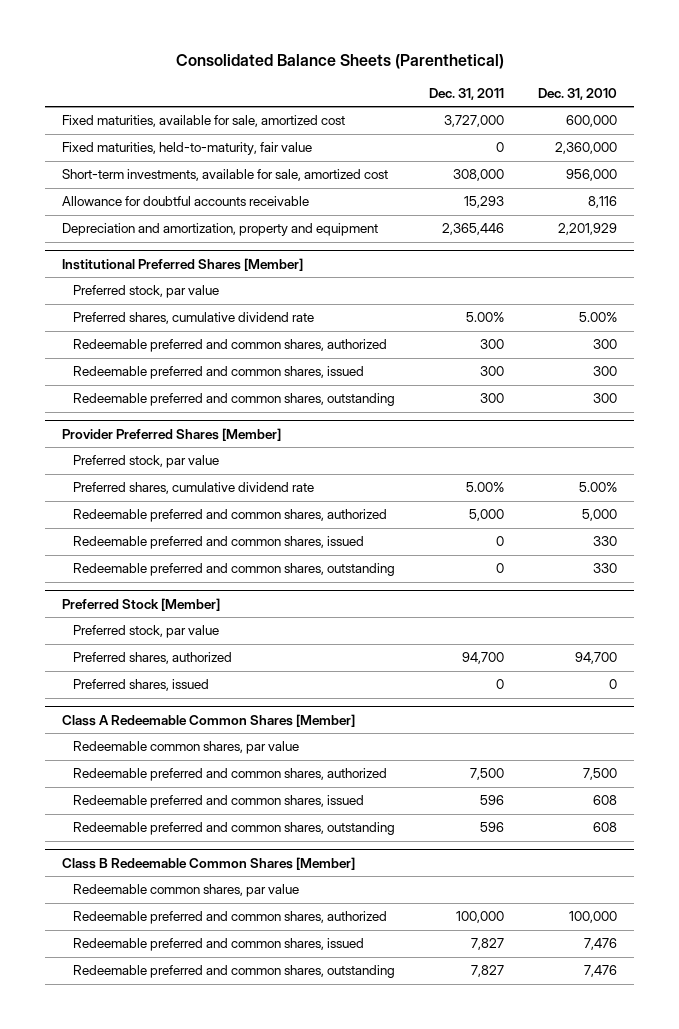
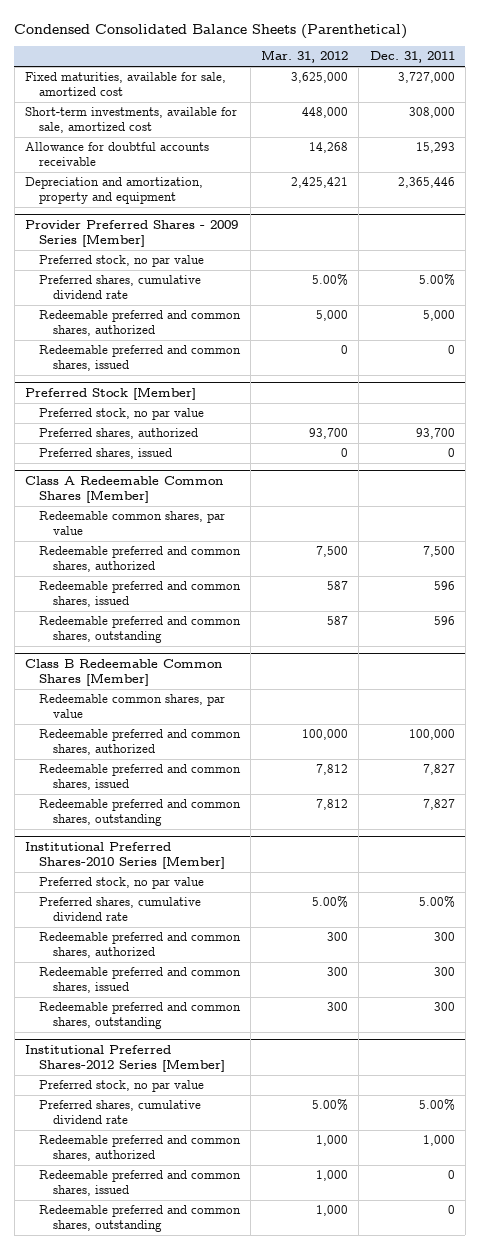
- Consolidated Balance Sheets (Parenthetical)
+ Condensed Consolidated Balance Sheets (Parenthetical)
- | Dec. 31, 2011 | Dec. 31, 2010
+ | Mar. 31, 2012 | Dec. 31, 2011
- Fixed maturities, held-to-maturity, fair value | 0 | 2,360,000
- Institutional Preferred Shares [Member]
- Preferred stock, par value
- Preferred shares, cumulative dividend rate | 5.00% | 5.00%
- Redeemable preferred and common shares, authorized | 300 | 300
- Redeemable preferred and common shares, issued | 300 | 300
- Redeemable preferred and common shares, outstanding | 300 | 300
- Provider Preferred Shares [Member]
- Preferred stock, par value
+ Provider Preferred Shares - 2009 Series [Member]
+ Preferred stock, no par value
- Redeemable preferred and common shares, outstanding | 0 | 330
@ Preferred Stock [Member]
- Preferred stock, par value
- Preferred shares, authorized | 94,700 | 94,700
+ Preferred stock, no par value
+ Preferred shares, authorized | 93,700 | 93,700
+ Institutional Preferred Shares-2010 Series [Member]
+ Preferred stock, no par value
+ Preferred shares, cumulative dividend rate | 5.00% | 5.00%
+ Redeemable preferred and common shares, authorized | 300 | 300
+ Redeemable preferred and common shares, issued | 300 | 300
+ Redeemable preferred and common shares, outstanding | 300 | 300
+ Institutional Preferred Shares-2012 Series [Member]
+ Preferred stock, no par value
+ Preferred shares, cumulative dividend rate | 5.00% | 5.00%
+ Redeemable preferred and common shares, authorized | 1,000 | 1,000
+ Redeemable preferred and common shares, issued | 1,000 | 0
+ Redeemable preferred and common shares, outstanding | 1,000 | 0

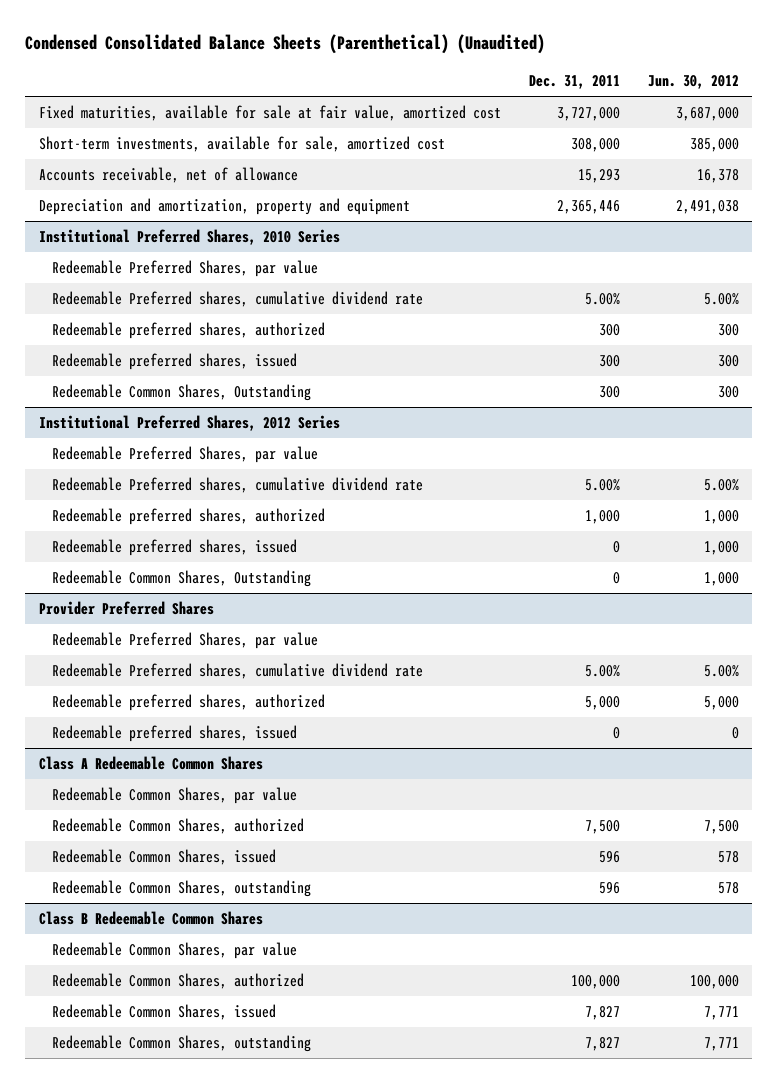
- Condensed Consolidated Balance Sheets (Parenthetical)
+ Condensed Consolidated Balance Sheets (Parenthetical) (Unaudited)
- | Mar. 31, 2012 | Dec. 31, 2011
+ | Dec. 31, 2011 | Jun. 30, 2012
- Fixed maturities, available for sale, amortized cost | 3,625,000 | 3,727,000
+ Fixed maturities, available for sale at fair value, amortized cost | 3,727,000 | 3,687,000
- Allowance for doubtful accounts receivable | 14,268 | 15,293
+ Accounts receivable, net of allowance | 15,293 | 16,378
- Provider Preferred Shares - 2009 Series [Member]
- Preferred stock, no par value
- Preferred shares, cumulative dividend rate | 5.00% | 5.00%
- Redeemable preferred and common shares, authorized | 5,000 | 5,000
- Redeemable preferred and common shares, issued | 0 | 0
- Preferred Stock [Member]
- Preferred stock, no par value
- Preferred shares, authorized | 93,700 | 93,700
- Preferred shares, issued | 0 | 0
- Class A Redeemable Common Shares [Member]
- Redeemable common shares, par value
- Redeemable preferred and common shares, authorized | 7,500 | 7,500
- Redeemable preferred and common shares, issued | 587 | 596
- Redeemable preferred and common shares, outstanding | 587 | 596
- Class B Redeemable Common Shares [Member]
- Redeemable common shares, par value
- Redeemable preferred and common shares, authorized | 100,000 | 100,000
- Redeemable preferred and common shares, issued | 7,812 | 7,827
- Redeemable preferred and common shares, outstanding | 7,812 | 7,827
- Institutional Preferred Shares-2010 Series [Member]
- Preferred stock, no par value
- Preferred shares, cumulative dividend rate | 5.00% | 5.00%
- Redeemable preferred and common shares, authorized | 300 | 300
- Redeemable preferred and common shares, issued | 300 | 300
- Redeemable preferred and common shares, outstanding | 300 | 300
- Institutional Preferred Shares-2012 Series [Member]
- Preferred stock, no par value
- Preferred shares, cumulative dividend rate | 5.00% | 5.00%
- Redeemable preferred and common shares, authorized | 1,000 | 1,000
- Redeemable preferred and common shares, issued | 1,000 | 0
- Redeemable preferred and common shares, outstanding | 1,000 | 0
+ Institutional Preferred Shares, 2010 Series
+ Redeemable Preferred Shares, par value
+ Redeemable Preferred shares, cumulative dividend rate | 5.00% | 5.00%
+ Redeemable preferred shares, authorized | 300 | 300
+ Redeemable preferred shares, issued | 300 | 300
+ Redeemable Common Shares, Outstanding | 300 | 300
+ Institutional Preferred Shares, 2012 Series
+ Redeemable Preferred Shares, par value
+ Redeemable Preferred shares, cumulative dividend rate | 5.00% | 5.00%
+ Redeemable preferred shares, authorized | 1,000 | 1,000
+ Redeemable preferred shares, issued | 0 | 1,000
+ Redeemable Common Shares, Outstanding | 0 | 1,000
+ Provider Preferred Shares
+ Redeemable Preferred Shares, par value
+ Redeemable Preferred shares, cumulative dividend rate | 5.00% | 5.00%
+ Redeemable preferred shares, authorized | 5,000 | 5,000
+ Redeemable preferred shares, issued | 0 | 0
+ Class A Redeemable Common Shares
+ Redeemable Common Shares, par value
+ Redeemable Common Shares, authorized | 7,500 | 7,500
+ Redeemable Common Shares, issued | 596 | 578
+ Redeemable Common Shares, outstanding | 596 | 578
+ Class B Redeemable Common Shares
+ Redeemable Common Shares, par value
+ Redeemable Common Shares, authorized | 100,000 | 100,000
+ Redeemable Common Shares, issued | 7,827 | 7,771
+ Redeemable Common Shares, outstanding | 7,827 | 7,771

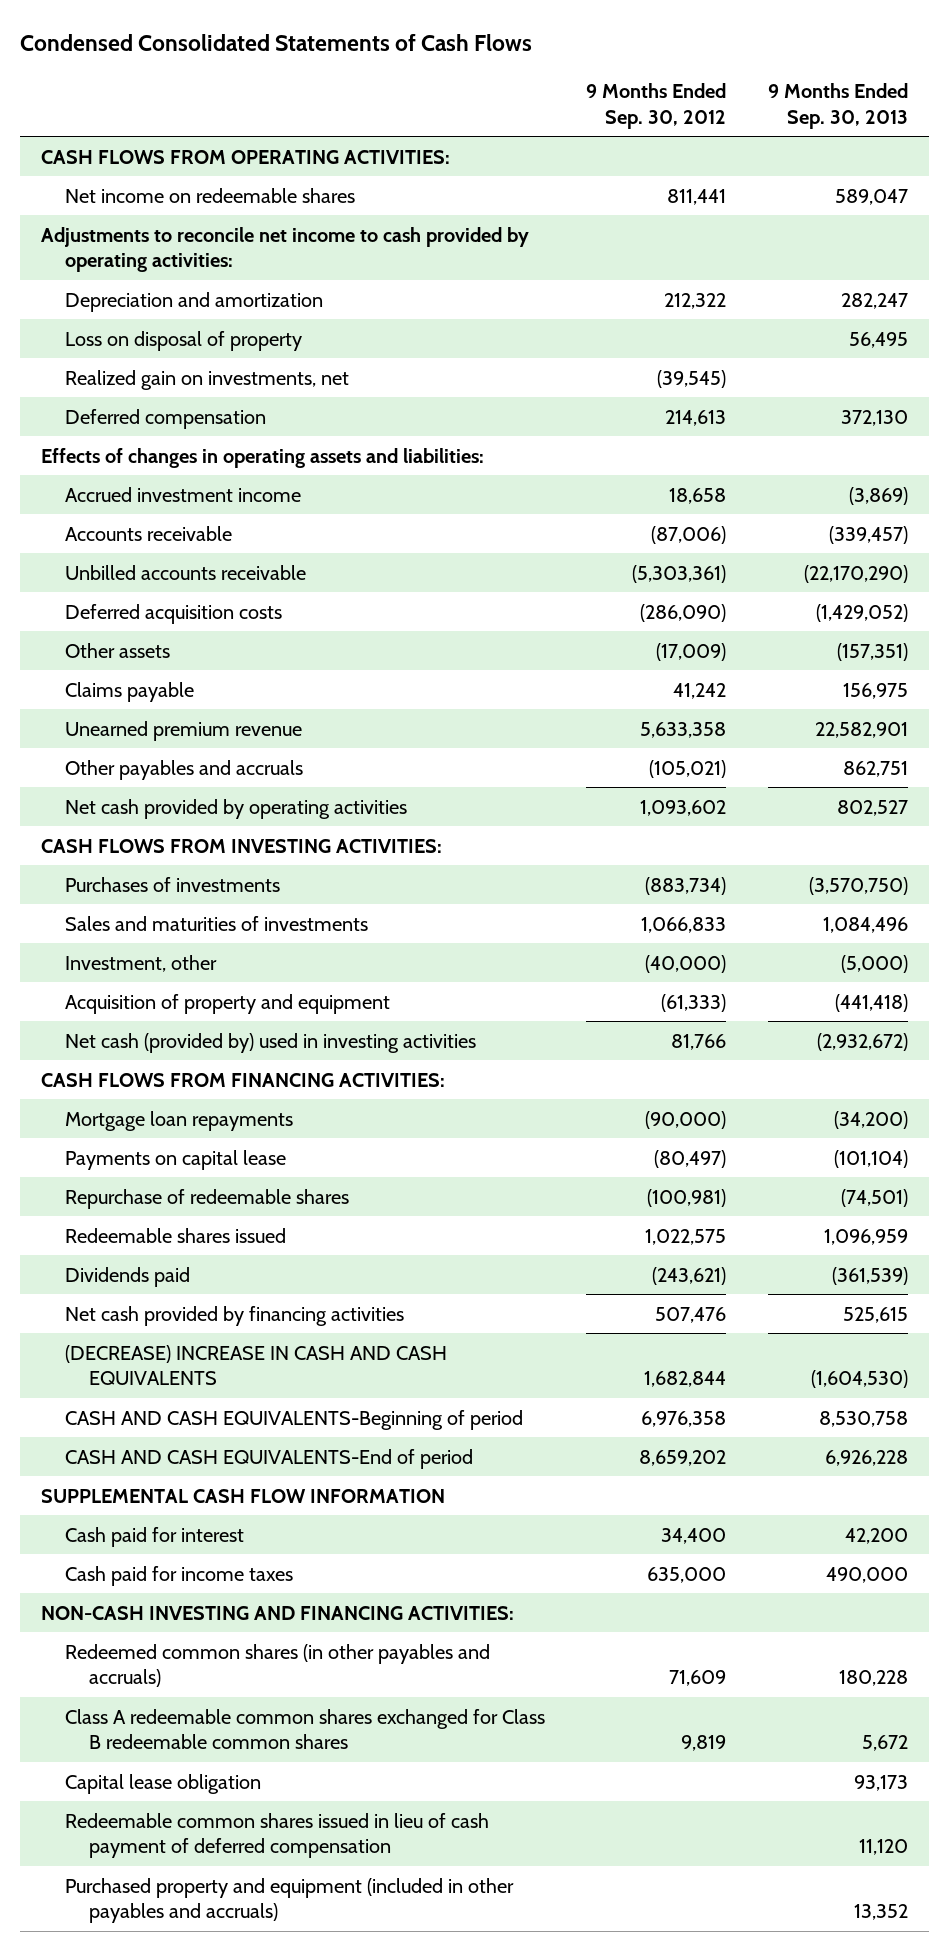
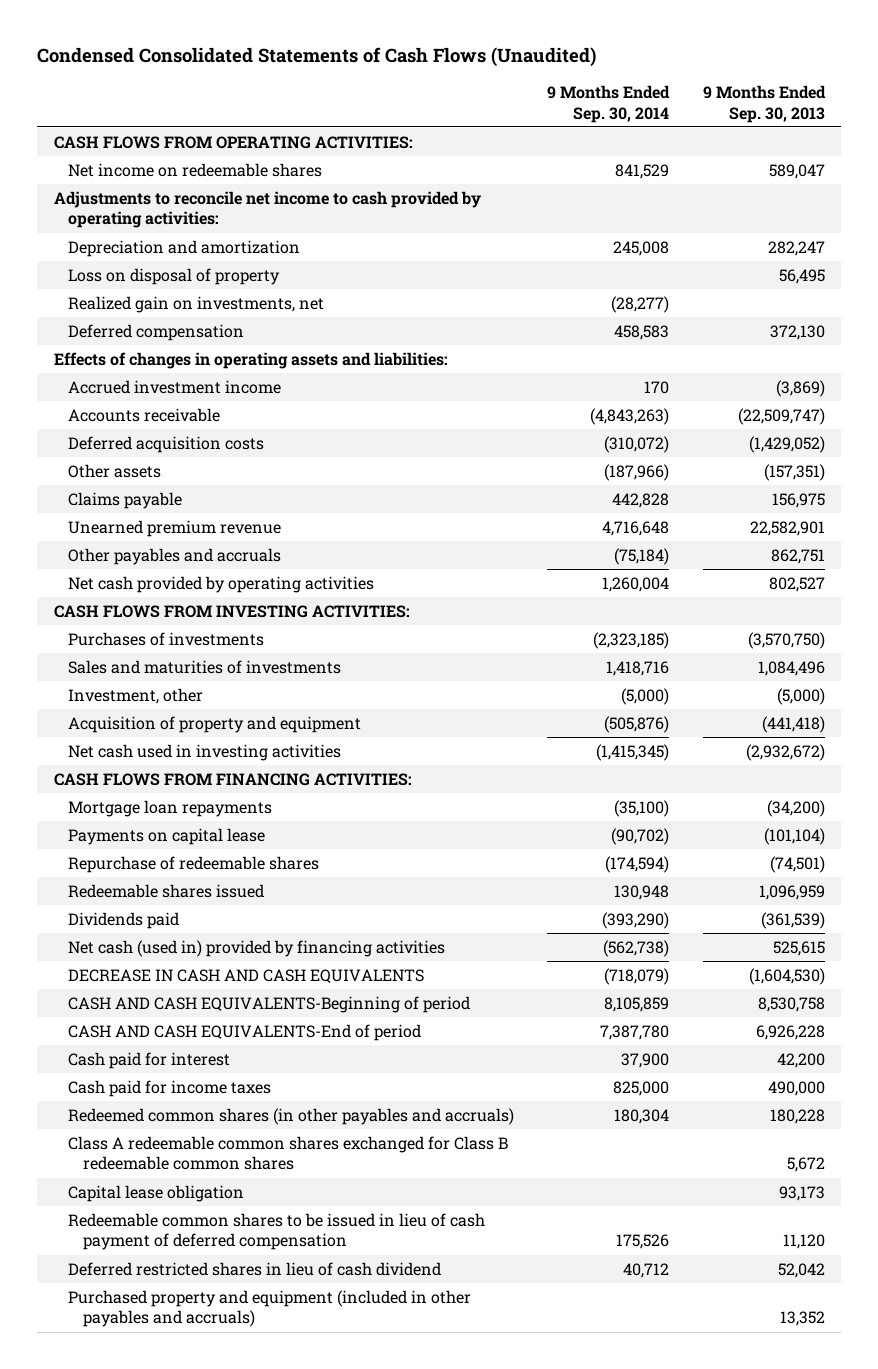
- Condensed Consolidated Statements of Cash Flows
+ Condensed Consolidated Statements of Cash Flows (Unaudited)
- | 9 Months Ended Sep. 30, 2012 | 9 Months Ended Sep. 30, 2013
+ | 9 Months Ended Sep. 30, 2014 | 9 Months Ended Sep. 30, 2013
- Accounts receivable | (87,006) | (339,457)
- Unbilled accounts receivable | (5,303,361) | (22,170,290)
+ Accounts receivable | (4,843,263) | (22,509,747)
- Net cash (provided by) used in investing activities | 81,766 | (2,932,672)
+ Net cash used in investing activities | (1,415,345) | (2,932,672)
- Net cash provided by financing activities | 507,476 | 525,615
- (DECREASE) INCREASE IN CASH AND CASH EQUIVALENTS | 1,682,844 | (1,604,530)
+ Net cash (used in) provided by financing activities | (562,738) | 525,615
+ DECREASE IN CASH AND CASH EQUIVALENTS | (718,079) | (1,604,530)
- SUPPLEMENTAL CASH FLOW INFORMATION
- NON-CASH INVESTING AND FINANCING ACTIVITIES:
- Redeemable common shares issued in lieu of cash payment of deferred compensation | | 11,120
+ Redeemable common shares to be issued in lieu of cash payment of deferred compensation | 175,526 | 11,120
+ Deferred restricted shares in lieu of cash dividend | 40,712 | 52,042

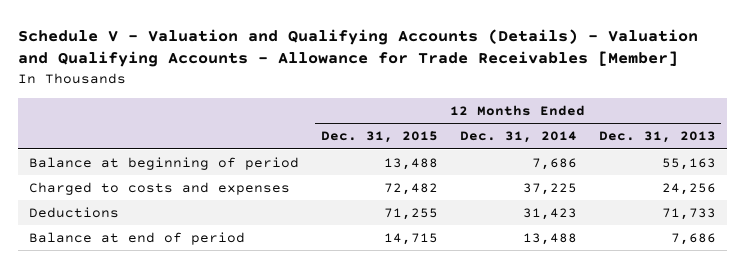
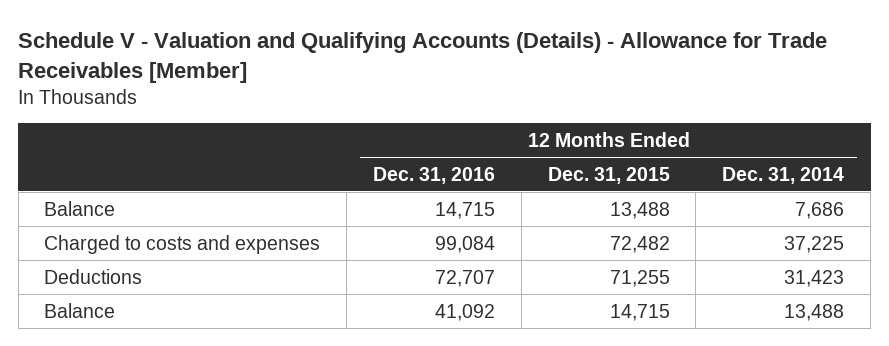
- Schedule V - Valuation and Qualifying Accounts (Details) - Valuation and Qualifying Accounts - Allowance for Trade Receivables [Member]
+ Schedule V - Valuation and Qualifying Accounts (Details) - Allowance for Trade Receivables [Member]
- | 12 Months Ended Dec. 31, 2015 | 12 Months Ended Dec. 31, 2014 | 12 Months Ended Dec. 31, 2013
+ | 12 Months Ended Dec. 31, 2016 | 12 Months Ended Dec. 31, 2015 | 12 Months Ended Dec. 31, 2014
- Balance at beginning of period | 13,488 | 7,686 | 55,163
+ Balance | 14,715 | 13,488 | 7,686
- Balance at end of period | 14,715 | 13,488 | 7,686
+ Balance | 41,092 | 14,715 | 13,488

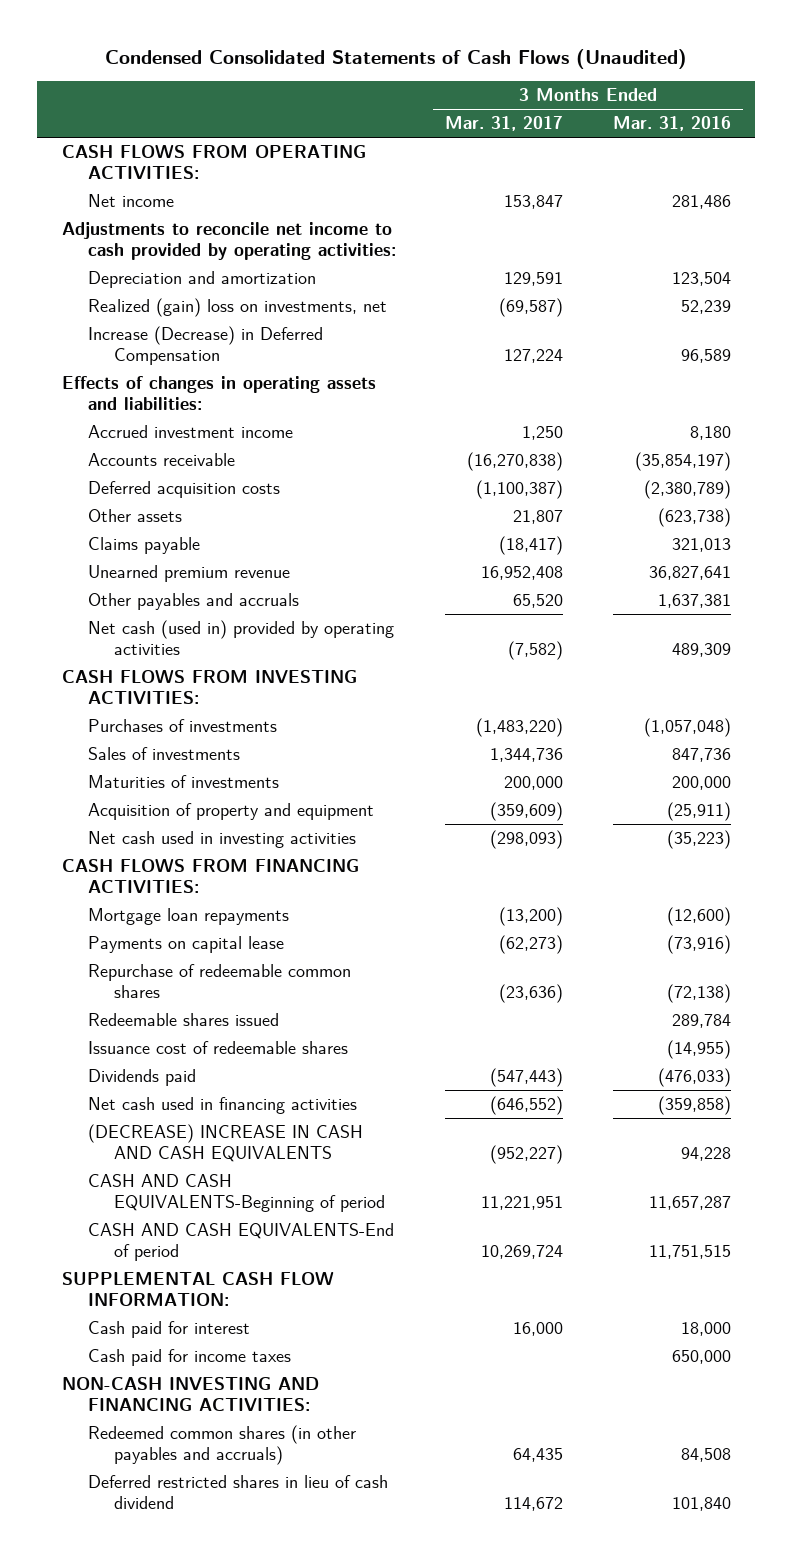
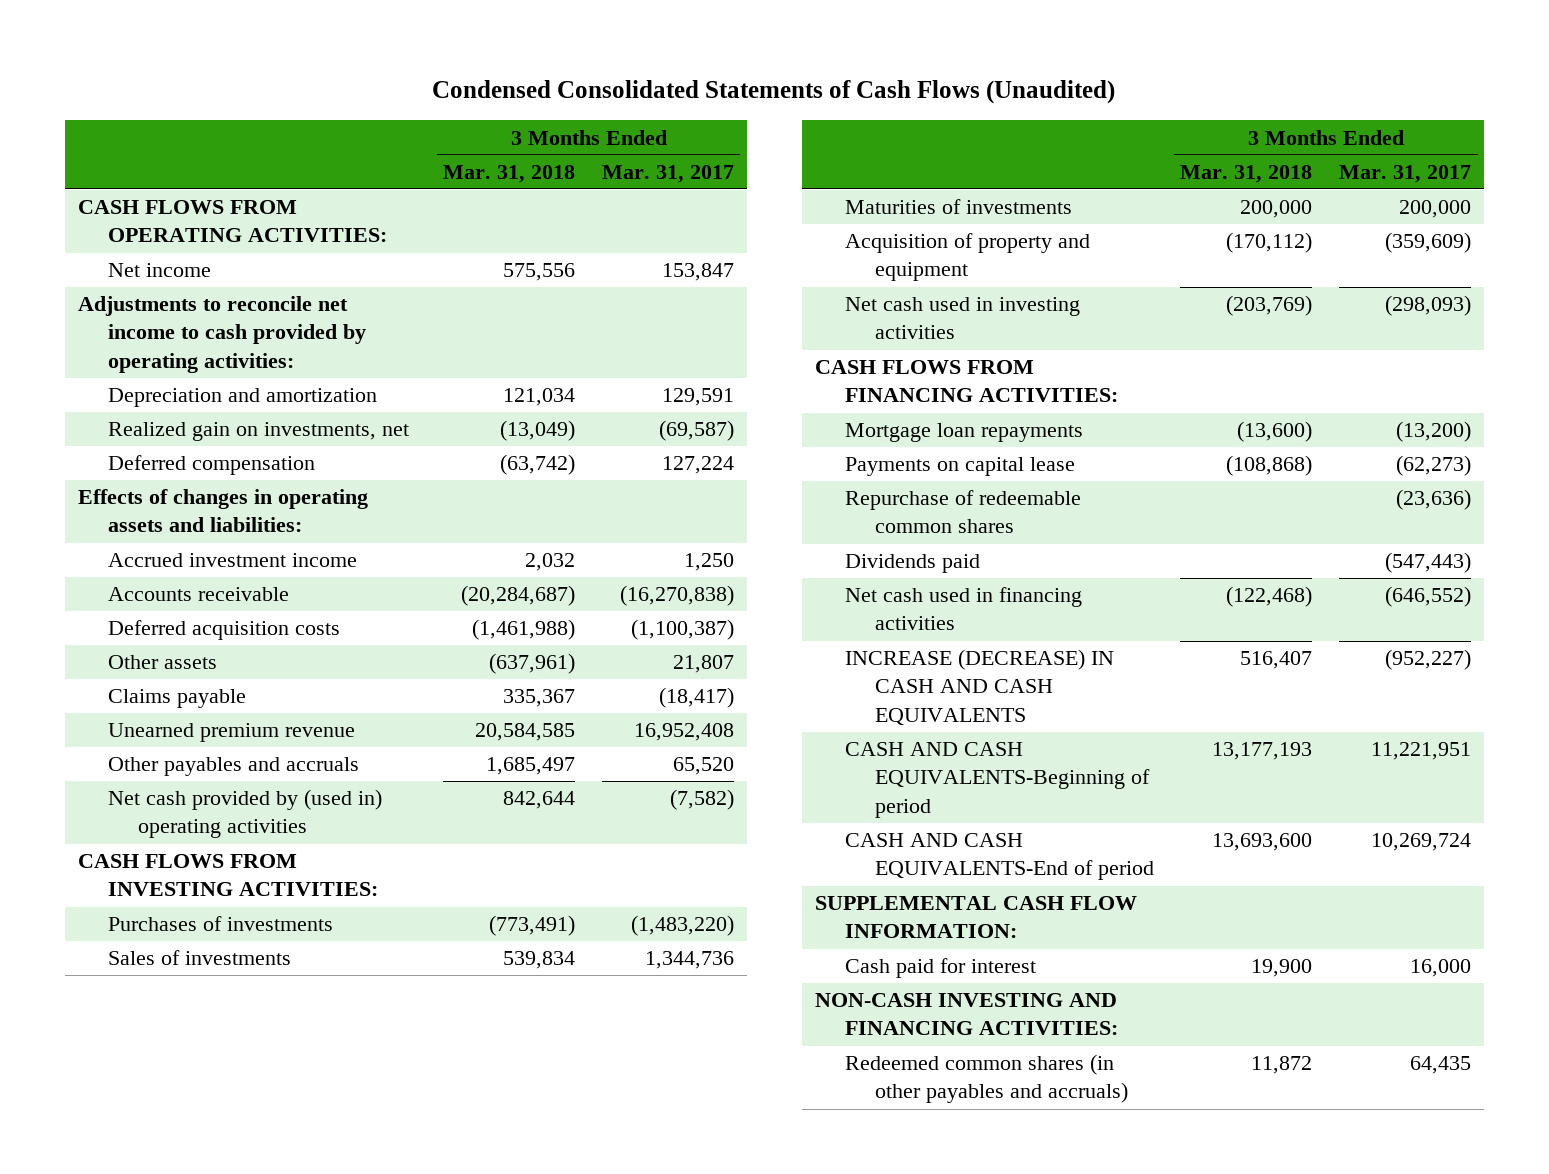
- | 3 Months Ended Mar. 31, 2017 | 3 Months Ended Mar. 31, 2016
+ | 3 Months Ended Mar. 31, 2018 | 3 Months Ended Mar. 31, 2017
- Realized (gain) loss on investments, net | (69,587) | 52,239
- Increase (Decrease) in Deferred Compensation | 127,224 | 96,589
+ Realized gain on investments, net | (13,049) | (69,587)
+ Deferred compensation | (63,742) | 127,224
- Net cash (used in) provided by operating activities | (7,582) | 489,309
+ Net cash provided by (used in) operating activities | 842,644 | (7,582)
- Redeemable shares issued | | 289,784
- Issuance cost of redeemable shares | | (14,955)
- (DECREASE) INCREASE IN CASH AND CASH EQUIVALENTS | (952,227) | 94,228
+ INCREASE (DECREASE) IN CASH AND CASH EQUIVALENTS | 516,407 | (952,227)
- Cash paid for income taxes | | 650,000
- Deferred restricted shares in lieu of cash dividend | 114,672 | 101,840

